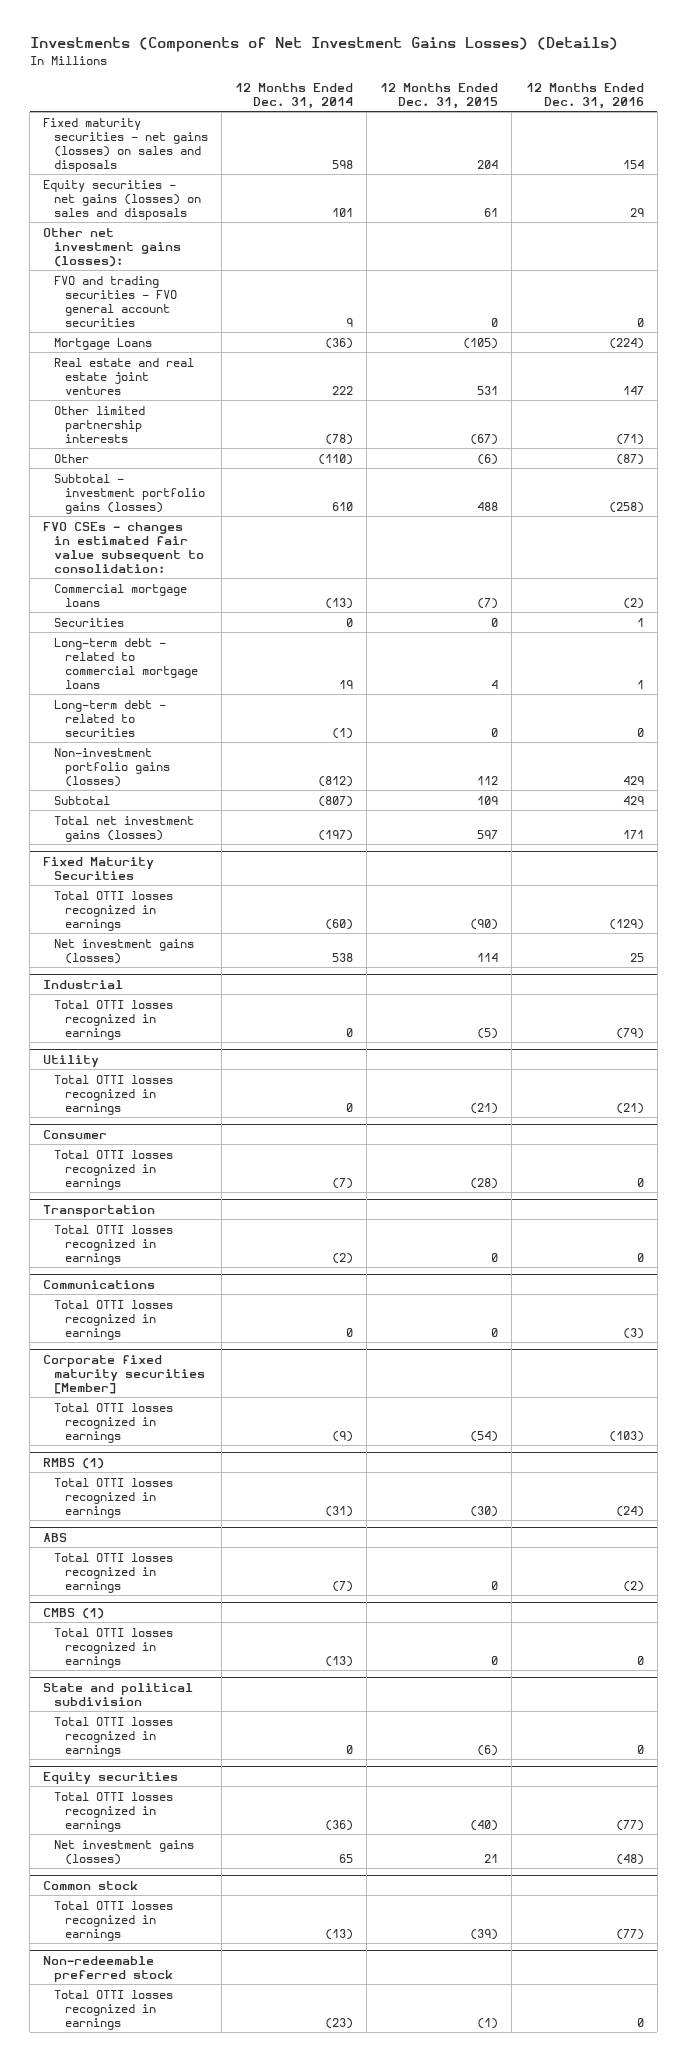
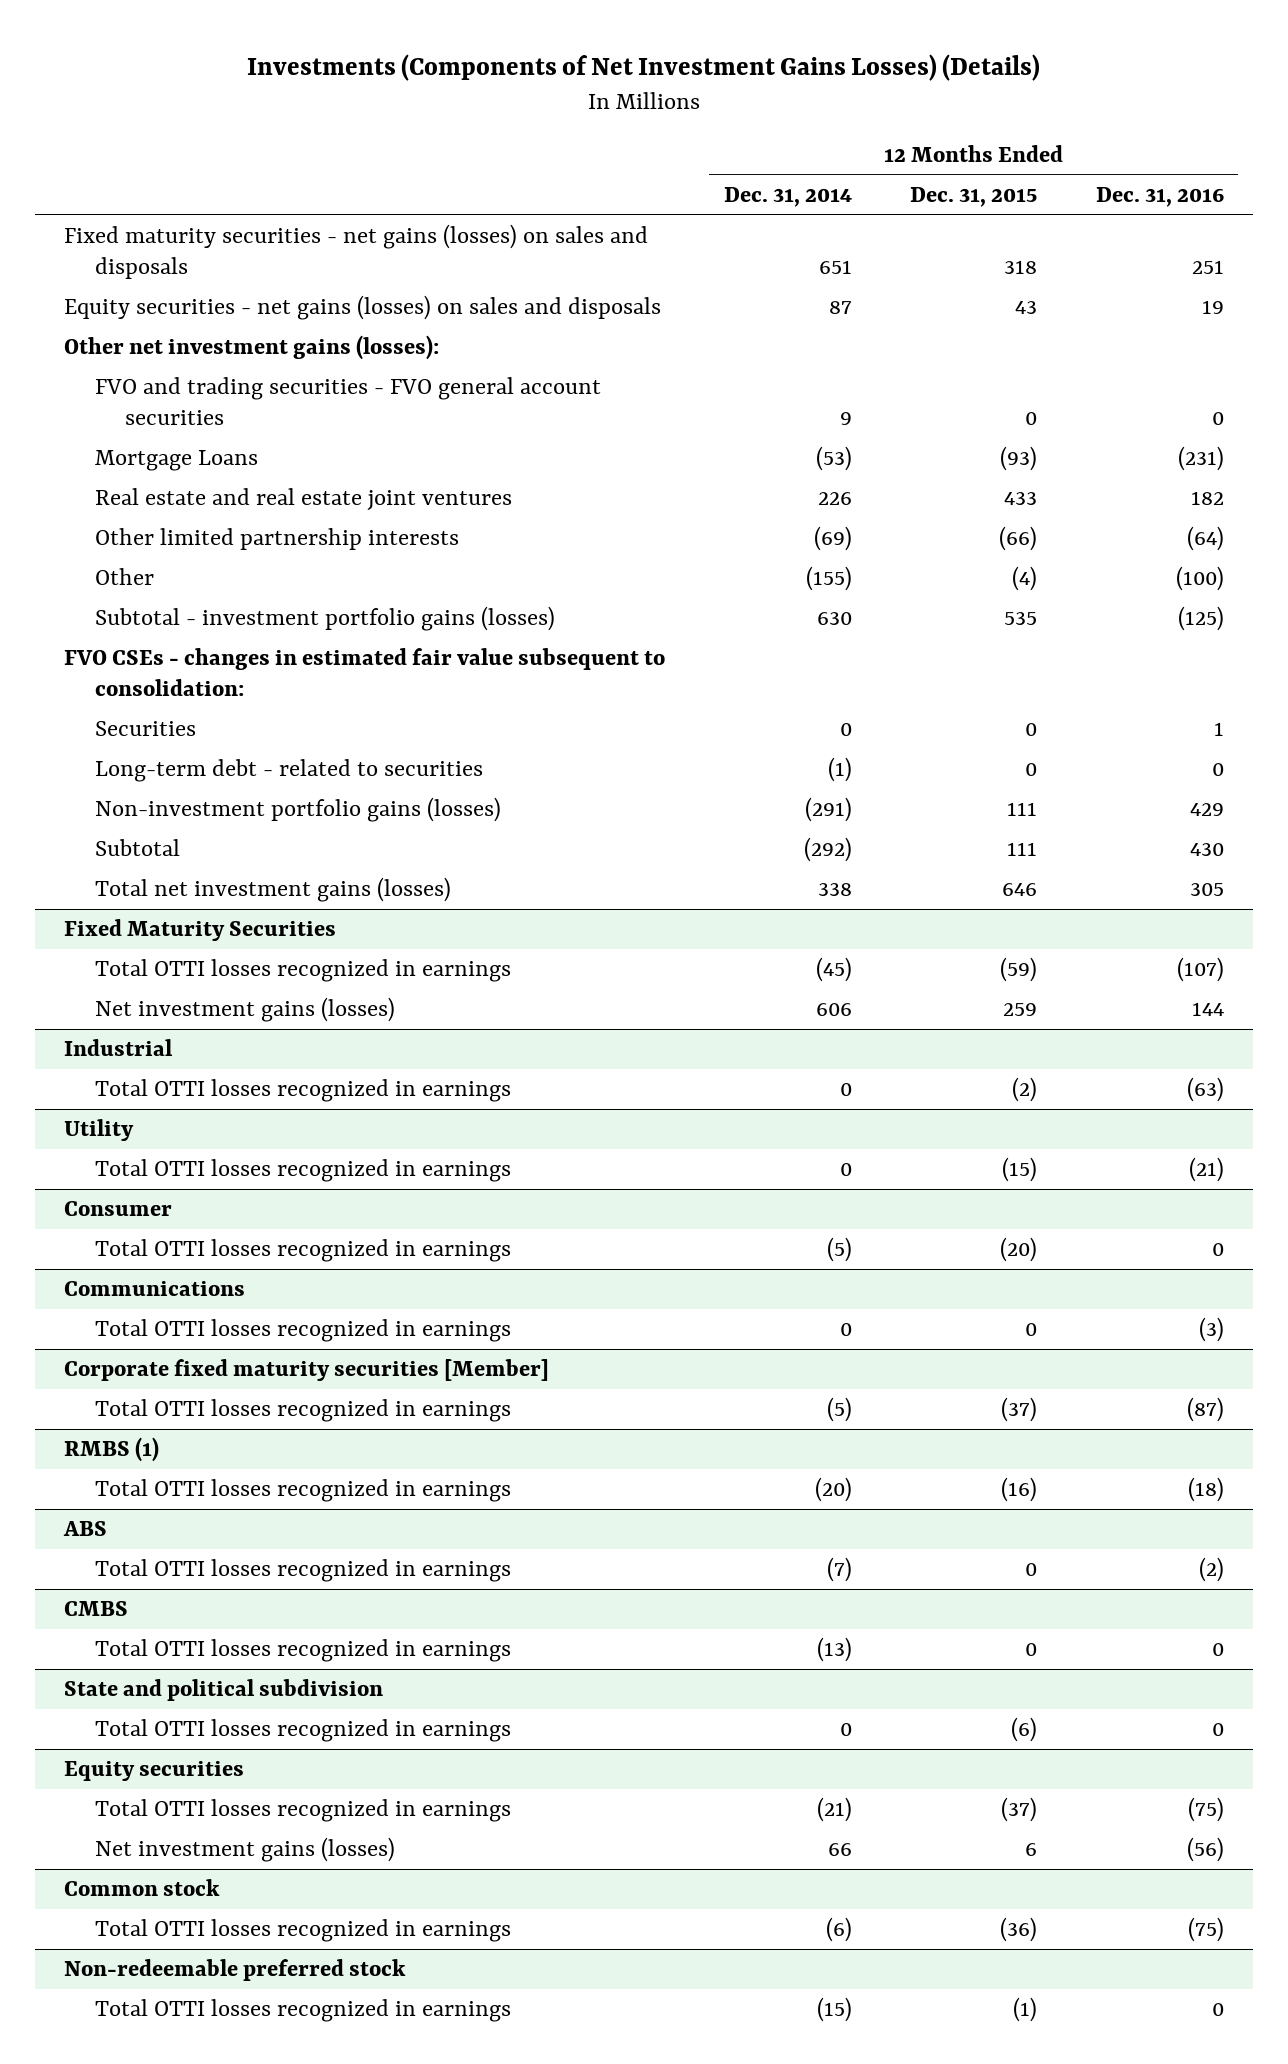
- Fixed maturity securities - net gains (losses) on sales and disposals | 598 | 204 | 154
- Equity securities - net gains (losses) on sales and disposals | 101 | 61 | 29
+ Fixed maturity securities - net gains (losses) on sales and disposals | 651 | 318 | 251
+ Equity securities - net gains (losses) on sales and disposals | 87 | 43 | 19
- Mortgage Loans | (36) | (105) | (224)
- Real estate and real estate joint ventures | 222 | 531 | 147
- Other limited partnership interests | (78) | (67) | (71)
- Other | (110) | (6) | (87)
- Subtotal - investment portfolio gains (losses) | 610 | 488 | (258)
+ Mortgage Loans | (53) | (93) | (231)
+ Real estate and real estate joint ventures | 226 | 433 | 182
+ Other limited partnership interests | (69) | (66) | (64)
+ Other | (155) | (4) | (100)
+ Subtotal - investment portfolio gains (losses) | 630 | 535 | (125)
- Commercial mortgage loans | (13) | (7) | (2)
- Long-term debt - related to commercial mortgage loans | 19 | 4 | 1
- Non-investment portfolio gains (losses) | (812) | 112 | 429
- Subtotal | (807) | 109 | 429
- Total net investment gains (losses) | (197) | 597 | 171
+ Non-investment portfolio gains (losses) | (291) | 111 | 429
+ Subtotal | (292) | 111 | 430
+ Total net investment gains (losses) | 338 | 646 | 305
@ Fixed Maturity Securities
- Total OTTI losses recognized in earnings | (60) | (90) | (129)
- Net investment gains (losses) | 538 | 114 | 25
+ Total OTTI losses recognized in earnings | (45) | (59) | (107)
+ Net investment gains (losses) | 606 | 259 | 144
@ Industrial
- Total OTTI losses recognized in earnings | 0 | (5) | (79)
+ Total OTTI losses recognized in earnings | 0 | (2) | (63)
@ Utility
- Total OTTI losses recognized in earnings | 0 | (21) | (21)
+ Total OTTI losses recognized in earnings | 0 | (15) | (21)
@ Consumer
- Total OTTI losses recognized in earnings | (7) | (28) | 0
- Transportation
- Total OTTI losses recognized in earnings | (2) | 0 | 0
@ Consumer
+ Total OTTI losses recognized in earnings | (5) | (20) | 0
@ Corporate fixed maturity securities [Member]
- Total OTTI losses recognized in earnings | (9) | (54) | (103)
+ Total OTTI losses recognized in earnings | (5) | (37) | (87)
@ RMBS (1)
- Total OTTI losses recognized in earnings | (31) | (30) | (24)
+ Total OTTI losses recognized in earnings | (20) | (16) | (18)
- CMBS (1)
+ CMBS
@ Equity securities
- Total OTTI losses recognized in earnings | (36) | (40) | (77)
- Net investment gains (losses) | 65 | 21 | (48)
+ Total OTTI losses recognized in earnings | (21) | (37) | (75)
+ Net investment gains (losses) | 66 | 6 | (56)
@ Common stock
- Total OTTI losses recognized in earnings | (13) | (39) | (77)
+ Total OTTI losses recognized in earnings | (6) | (36) | (75)
@ Non-redeemable preferred stock
- Total OTTI losses recognized in earnings | (23) | (1) | 0
+ Total OTTI losses recognized in earnings | (15) | (1) | 0

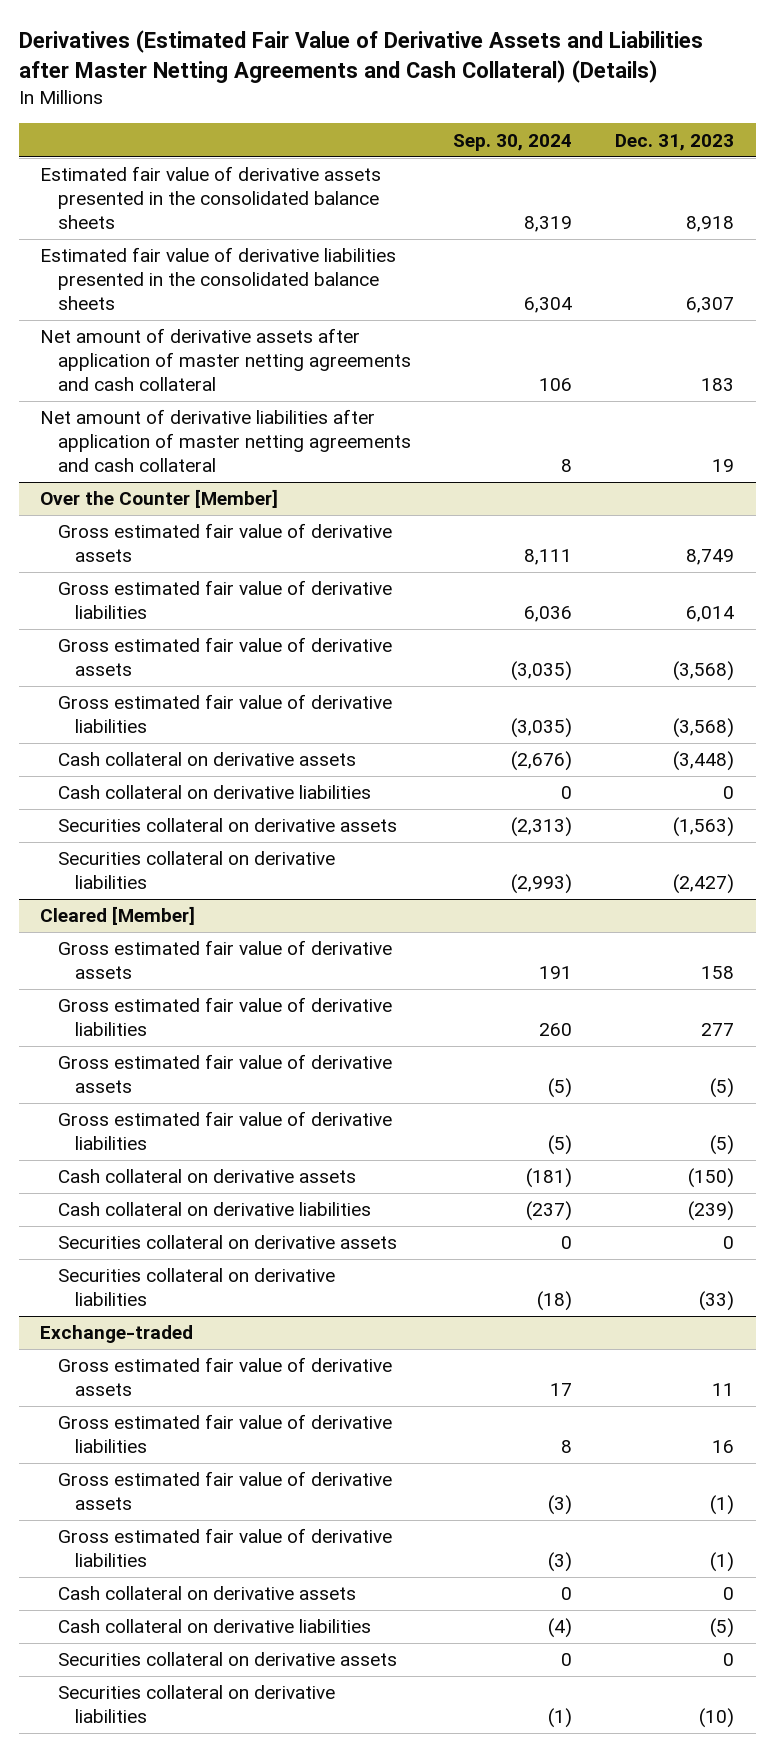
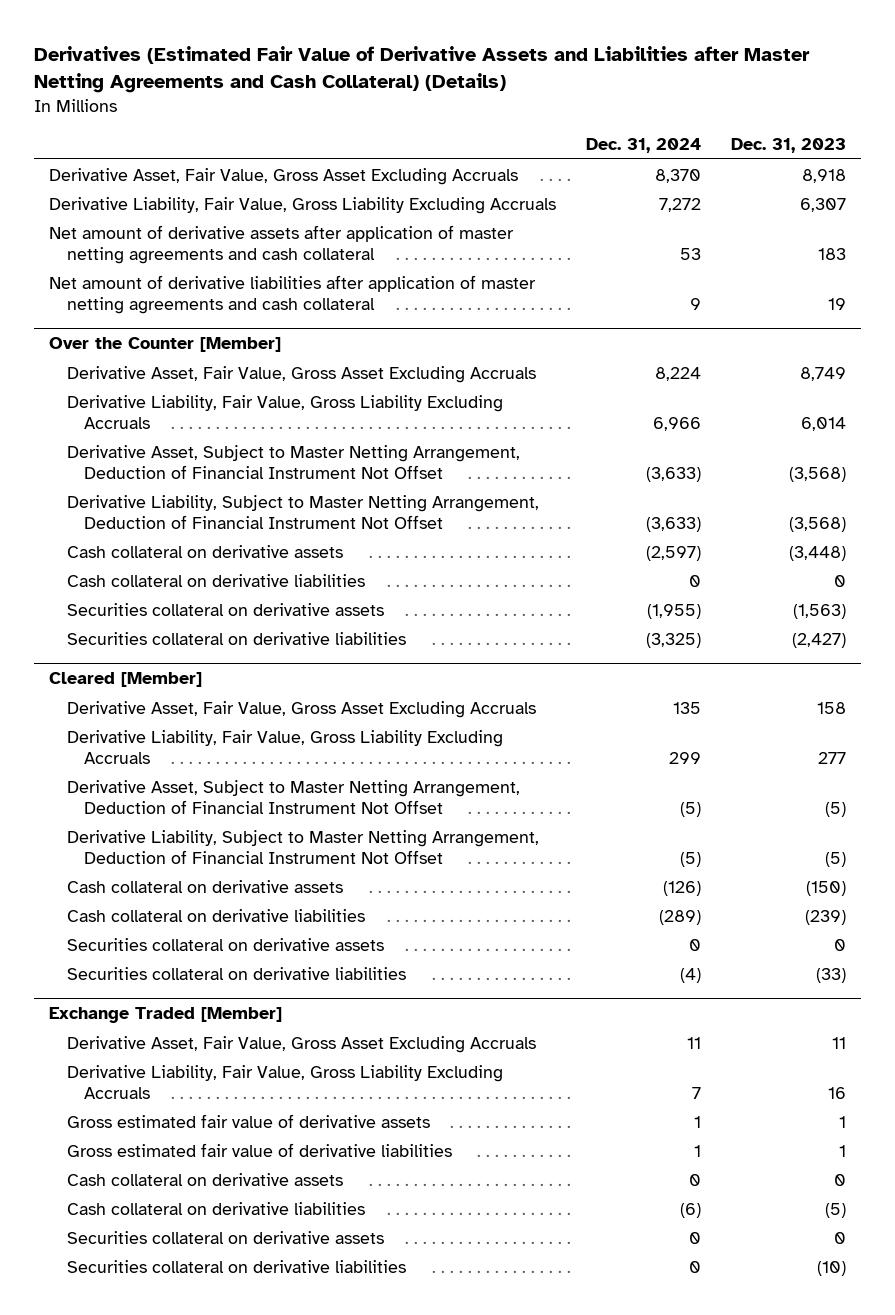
- | Sep. 30, 2024 | Dec. 31, 2023
+ | Dec. 31, 2024 | Dec. 31, 2023
- Estimated fair value of derivative assets presented in the consolidated balance sheets | 8,319 | 8,918
- Estimated fair value of derivative liabilities presented in the consolidated balance sheets | 6,304 | 6,307
+ Derivative Asset, Fair Value, Gross Asset Excluding Accruals | 8,370 | 8,918
+ Derivative Liability, Fair Value, Gross Liability Excluding Accruals | 7,272 | 6,307
@ Over the Counter [Member]
- Gross estimated fair value of derivative assets | 8,111 | 8,749
- Gross estimated fair value of derivative liabilities | 6,036 | 6,014
- Gross estimated fair value of derivative assets | (3,035) | (3,568)
- Gross estimated fair value of derivative liabilities | (3,035) | (3,568)
+ Derivative Asset, Fair Value, Gross Asset Excluding Accruals | 8,224 | 8,749
+ Derivative Liability, Fair Value, Gross Liability Excluding Accruals | 6,966 | 6,014
+ Derivative Asset, Subject to Master Netting Arrangement, Deduction of Financial Instrument Not Offset | (3,633) | (3,568)
+ Derivative Liability, Subject to Master Netting Arrangement, Deduction of Financial Instrument Not Offset | (3,633) | (3,568)
@ Cleared [Member]
- Gross estimated fair value of derivative assets | 191 | 158
- Gross estimated fair value of derivative liabilities | 260 | 277
- Gross estimated fair value of derivative assets | (5) | (5)
- Gross estimated fair value of derivative liabilities | (5) | (5)
+ Derivative Asset, Fair Value, Gross Asset Excluding Accruals | 135 | 158
+ Derivative Liability, Fair Value, Gross Liability Excluding Accruals | 299 | 277
+ Derivative Asset, Subject to Master Netting Arrangement, Deduction of Financial Instrument Not Offset | (5) | (5)
+ Derivative Liability, Subject to Master Netting Arrangement, Deduction of Financial Instrument Not Offset | (5) | (5)
- Exchange-traded
- Gross estimated fair value of derivative assets | 17 | 11
- Gross estimated fair value of derivative liabilities | 8 | 16
- Gross estimated fair value of derivative assets | (3) | (1)
- Gross estimated fair value of derivative liabilities | (3) | (1)
+ Exchange Traded [Member]
+ Derivative Asset, Fair Value, Gross Asset Excluding Accruals | 11 | 11
+ Derivative Liability, Fair Value, Gross Liability Excluding Accruals | 7 | 16
+ Gross estimated fair value of derivative assets | 1 | 1
+ Gross estimated fair value of derivative liabilities | 1 | 1

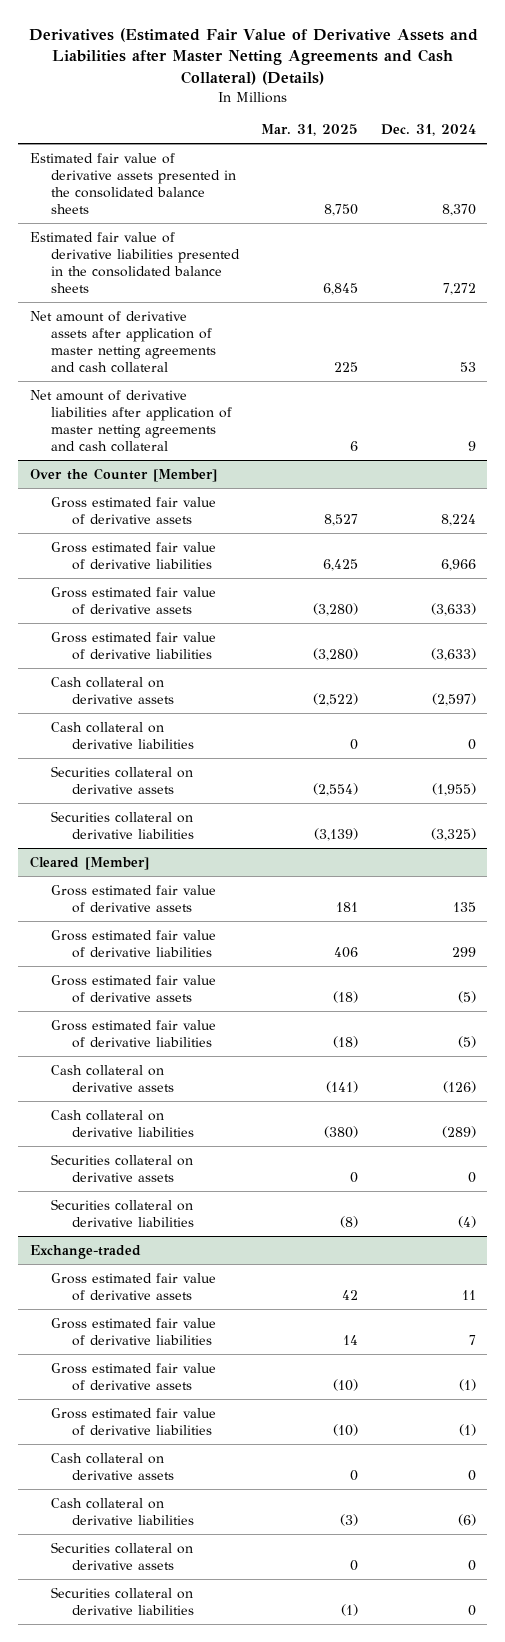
- | Dec. 31, 2024 | Dec. 31, 2023
+ | Mar. 31, 2025 | Dec. 31, 2024
- Derivative Asset, Fair Value, Gross Asset Excluding Accruals | 8,370 | 8,918
- Derivative Liability, Fair Value, Gross Liability Excluding Accruals | 7,272 | 6,307
+ Estimated fair value of derivative assets presented in the consolidated balance sheets | 8,750 | 8,370
+ Estimated fair value of derivative liabilities presented in the consolidated balance sheets | 6,845 | 7,272
@ Over the Counter [Member]
- Derivative Asset, Fair Value, Gross Asset Excluding Accruals | 8,224 | 8,749
- Derivative Liability, Fair Value, Gross Liability Excluding Accruals | 6,966 | 6,014
- Derivative Asset, Subject to Master Netting Arrangement, Deduction of Financial Instrument Not Offset | (3,633) | (3,568)
- Derivative Liability, Subject to Master Netting Arrangement, Deduction of Financial Instrument Not Offset | (3,633) | (3,568)
+ Gross estimated fair value of derivative assets | 8,527 | 8,224
+ Gross estimated fair value of derivative liabilities | 6,425 | 6,966
+ Gross estimated fair value of derivative assets | (3,280) | (3,633)
+ Gross estimated fair value of derivative liabilities | (3,280) | (3,633)
@ Cleared [Member]
- Derivative Asset, Fair Value, Gross Asset Excluding Accruals | 135 | 158
- Derivative Liability, Fair Value, Gross Liability Excluding Accruals | 299 | 277
- Derivative Asset, Subject to Master Netting Arrangement, Deduction of Financial Instrument Not Offset | (5) | (5)
- Derivative Liability, Subject to Master Netting Arrangement, Deduction of Financial Instrument Not Offset | (5) | (5)
+ Gross estimated fair value of derivative assets | 181 | 135
+ Gross estimated fair value of derivative liabilities | 406 | 299
+ Gross estimated fair value of derivative assets | (18) | (5)
+ Gross estimated fair value of derivative liabilities | (18) | (5)
- Exchange Traded [Member]
- Derivative Asset, Fair Value, Gross Asset Excluding Accruals | 11 | 11
- Derivative Liability, Fair Value, Gross Liability Excluding Accruals | 7 | 16
- Gross estimated fair value of derivative assets | 1 | 1
- Gross estimated fair value of derivative liabilities | 1 | 1
+ Exchange-traded
+ Gross estimated fair value of derivative assets | 42 | 11
+ Gross estimated fair value of derivative liabilities | 14 | 7
+ Gross estimated fair value of derivative assets | (10) | (1)
+ Gross estimated fair value of derivative liabilities | (10) | (1)

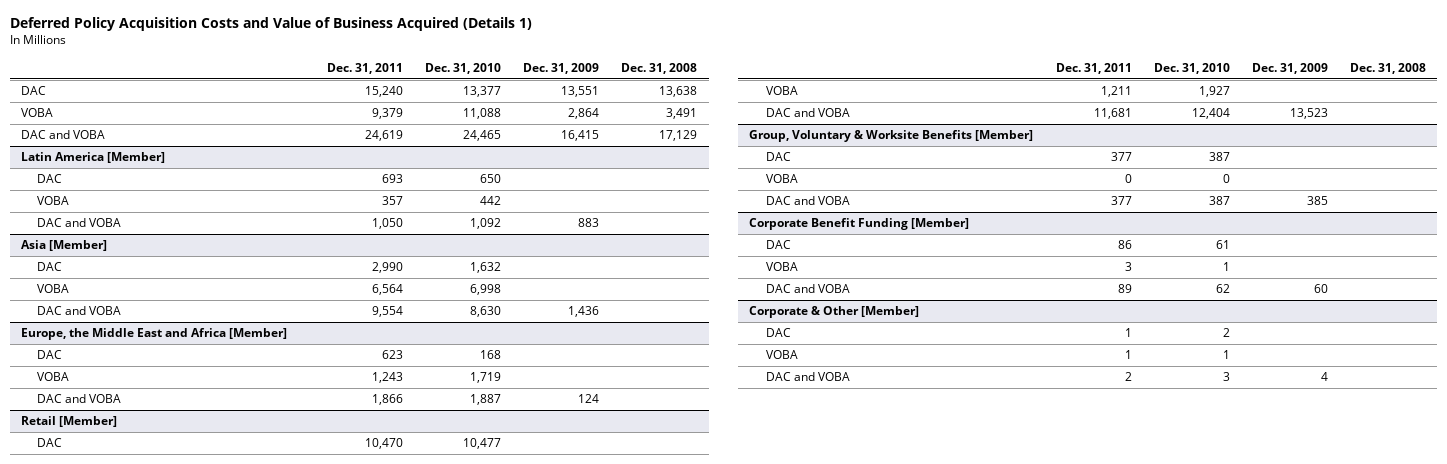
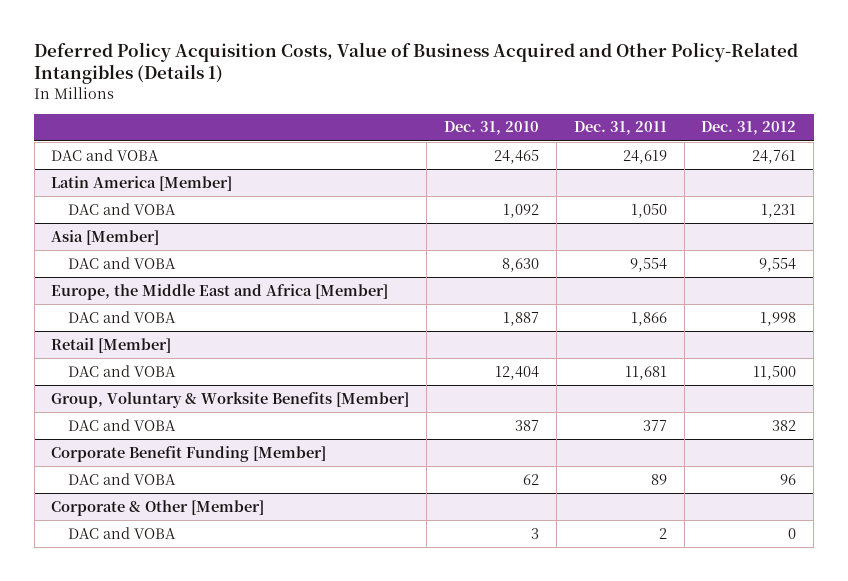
- Deferred Policy Acquisition Costs and Value of Business Acquired (Details 1)
+ Deferred Policy Acquisition Costs, Value of Business Acquired and Other Policy-Related Intangibles (Details 1)
- | Dec. 31, 2011 | Dec. 31, 2010 | Dec. 31, 2009 | Dec. 31, 2008
+ | Dec. 31, 2010 | Dec. 31, 2011 | Dec. 31, 2012
- DAC | 15,240 | 13,377 | 13,551 | 13,638
- VOBA | 9,379 | 11,088 | 2,864 | 3,491
@ Latin America [Member]
- DAC | 693 | 650 | |
- VOBA | 357 | 442 | |
@ Asia [Member]
- DAC | 2,990 | 1,632 | |
- VOBA | 6,564 | 6,998 | |
@ Europe, the Middle East and Africa [Member]
- DAC | 623 | 168 | |
- VOBA | 1,243 | 1,719 | |
@ Retail [Member]
- DAC | 10,470 | 10,477 | |
- VOBA | 1,211 | 1,927 | |
@ Group, Voluntary & Worksite Benefits [Member]
- DAC | 377 | 387 | |
- VOBA | 0 | 0 | |
@ Corporate Benefit Funding [Member]
- DAC | 86 | 61 | |
- VOBA | 3 | 1 | |
@ Corporate & Other [Member]
- DAC | 1 | 2 | |
- VOBA | 1 | 1 | |

